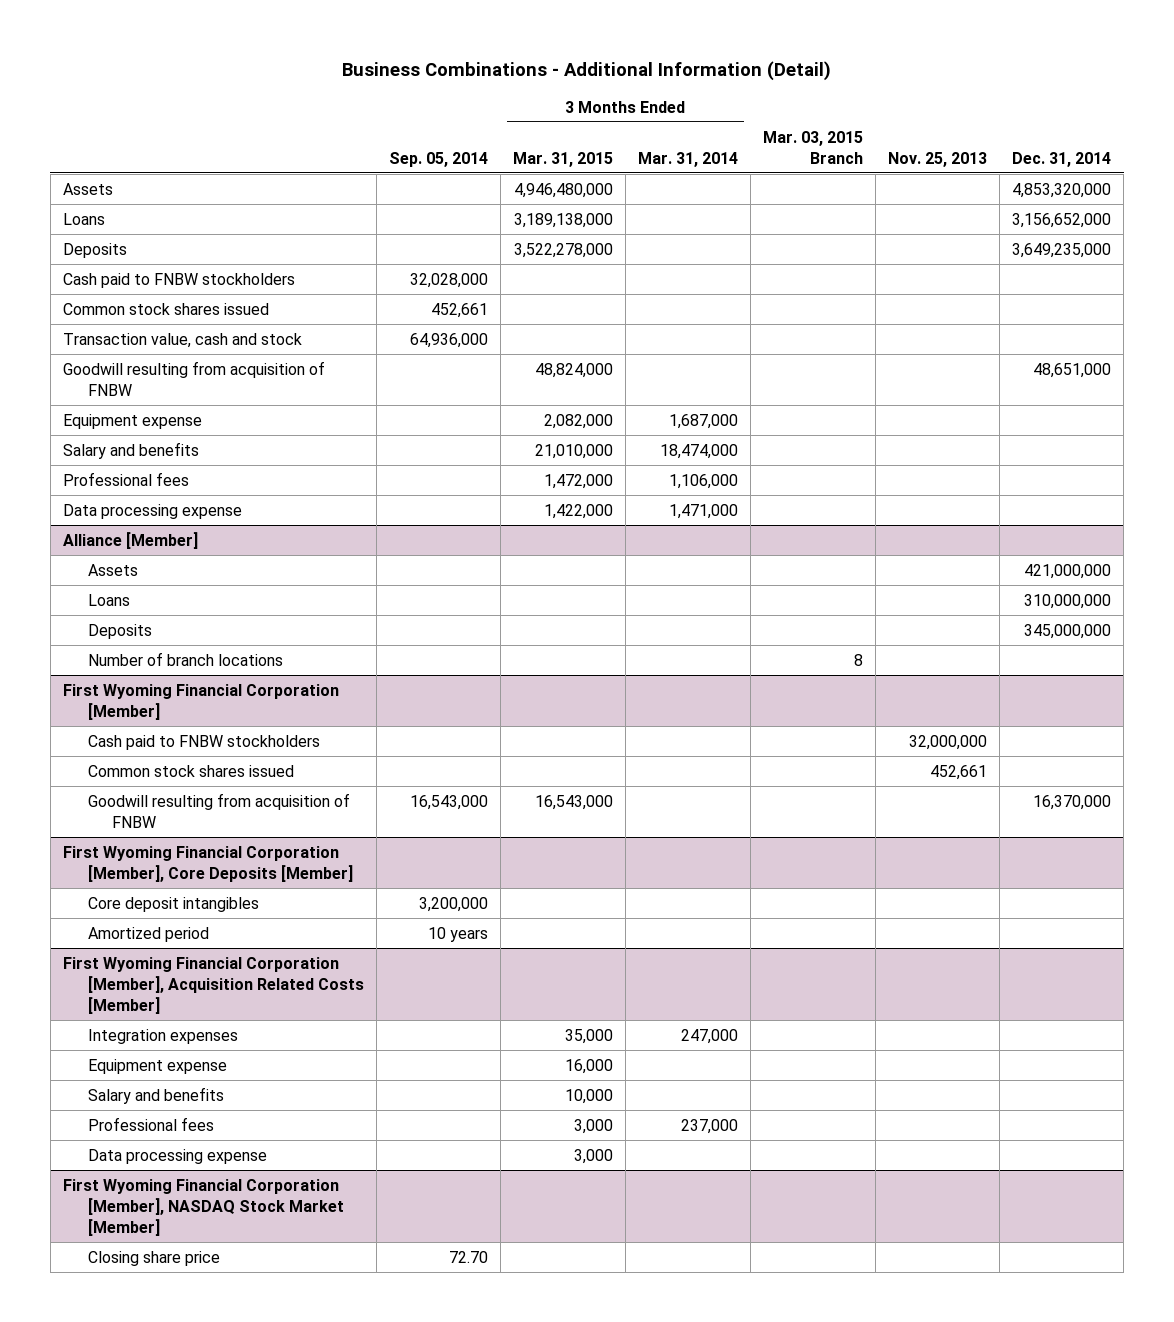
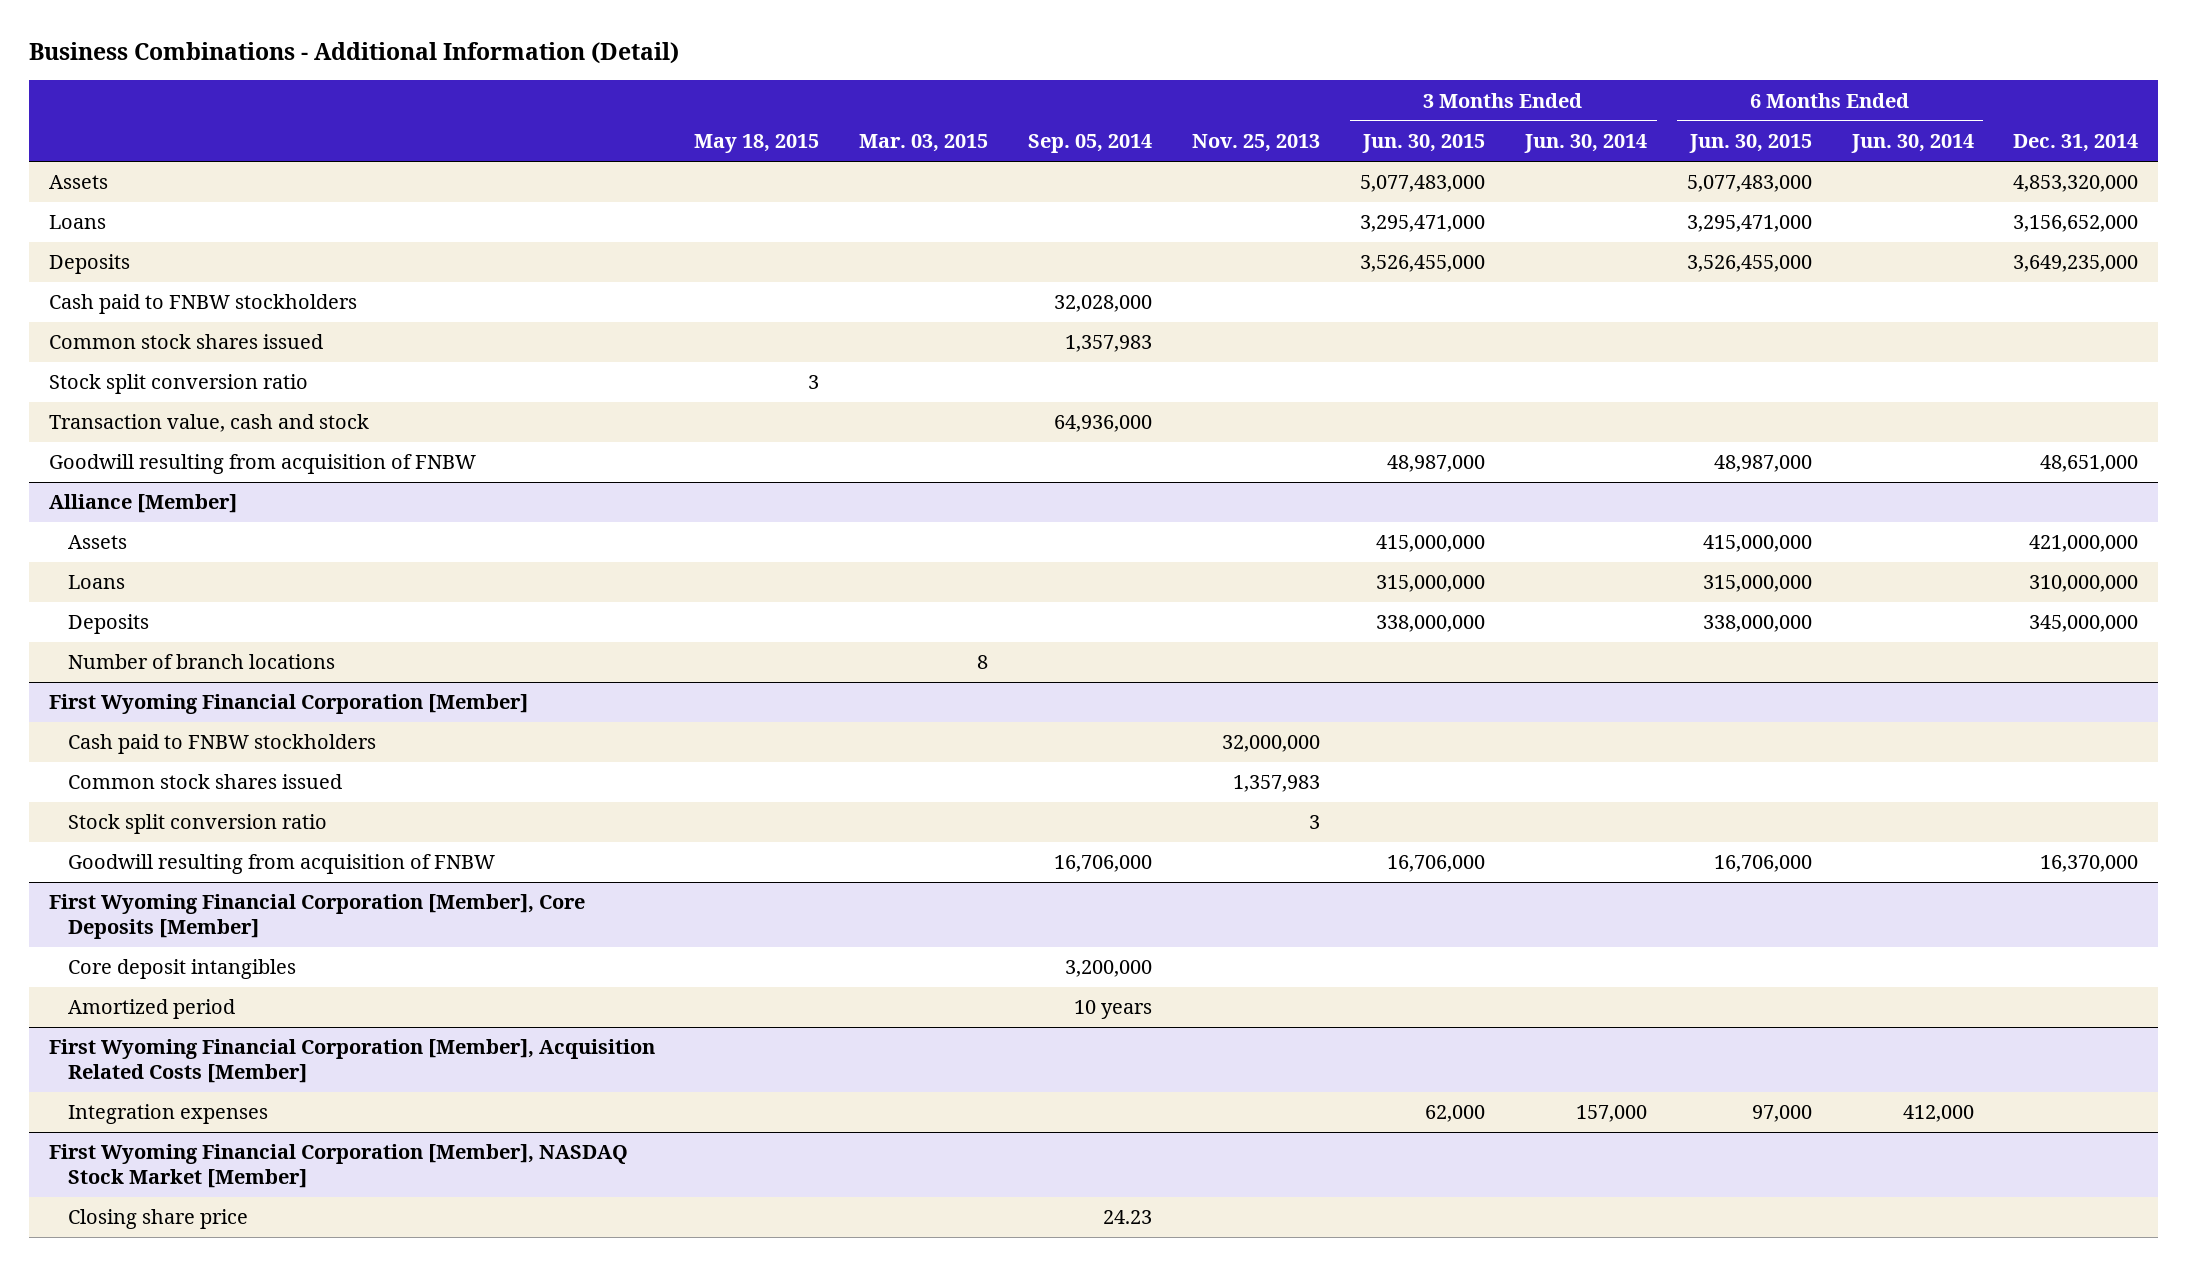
- | Sep. 05, 2014 | 3 Months Ended Mar. 31, 2015 | 3 Months Ended Mar. 31, 2014 | Mar. 03, 2015 Branch | Nov. 25, 2013 | Dec. 31, 2014
+ | May 18, 2015 | Mar. 03, 2015 | Sep. 05, 2014 | Nov. 25, 2013 | 3 Months Ended Jun. 30, 2015 | 3 Months Ended Jun. 30, 2014 | 6 Months Ended Jun. 30, 2015 | 6 Months Ended Jun. 30, 2014 | Dec. 31, 2014
- Common stock shares issued | 452,661 | | | | |
+ Common stock shares issued | | | 1,357,983 | | | | | |
+ Stock split conversion ratio | 3 | | | | | | | |
- Equipment expense | | 2,082,000 | 1,687,000 | | |
- Salary and benefits | | 21,010,000 | 18,474,000 | | |
- Professional fees | | 1,472,000 | 1,106,000 | | |
- Data processing expense | | 1,422,000 | 1,471,000 | | |
@ First Wyoming Financial Corporation [Member]
- Common stock shares issued | | | | | 452,661 |
- Goodwill resulting from acquisition of FNBW | 16,543,000 | 16,543,000 | | | | 16,370,000
+ Common stock shares issued | | | | 1,357,983 | | | | |
+ Stock split conversion ratio | | | | 3 | | | | |
+ Goodwill resulting from acquisition of FNBW | | | 16,706,000 | | 16,706,000 | | 16,706,000 | | 16,370,000
@ First Wyoming Financial Corporation [Member], Acquisition Related Costs [Member]
- Equipment expense | | 16,000 | | | |
- Salary and benefits | | 10,000 | | | |
- Professional fees | | 3,000 | 237,000 | | |
- Data processing expense | | 3,000 | | | |
@ First Wyoming Financial Corporation [Member], NASDAQ Stock Market [Member]
- Closing share price | 72.70 | | | | |
+ Closing share price | | | 24.23 | | | | | |

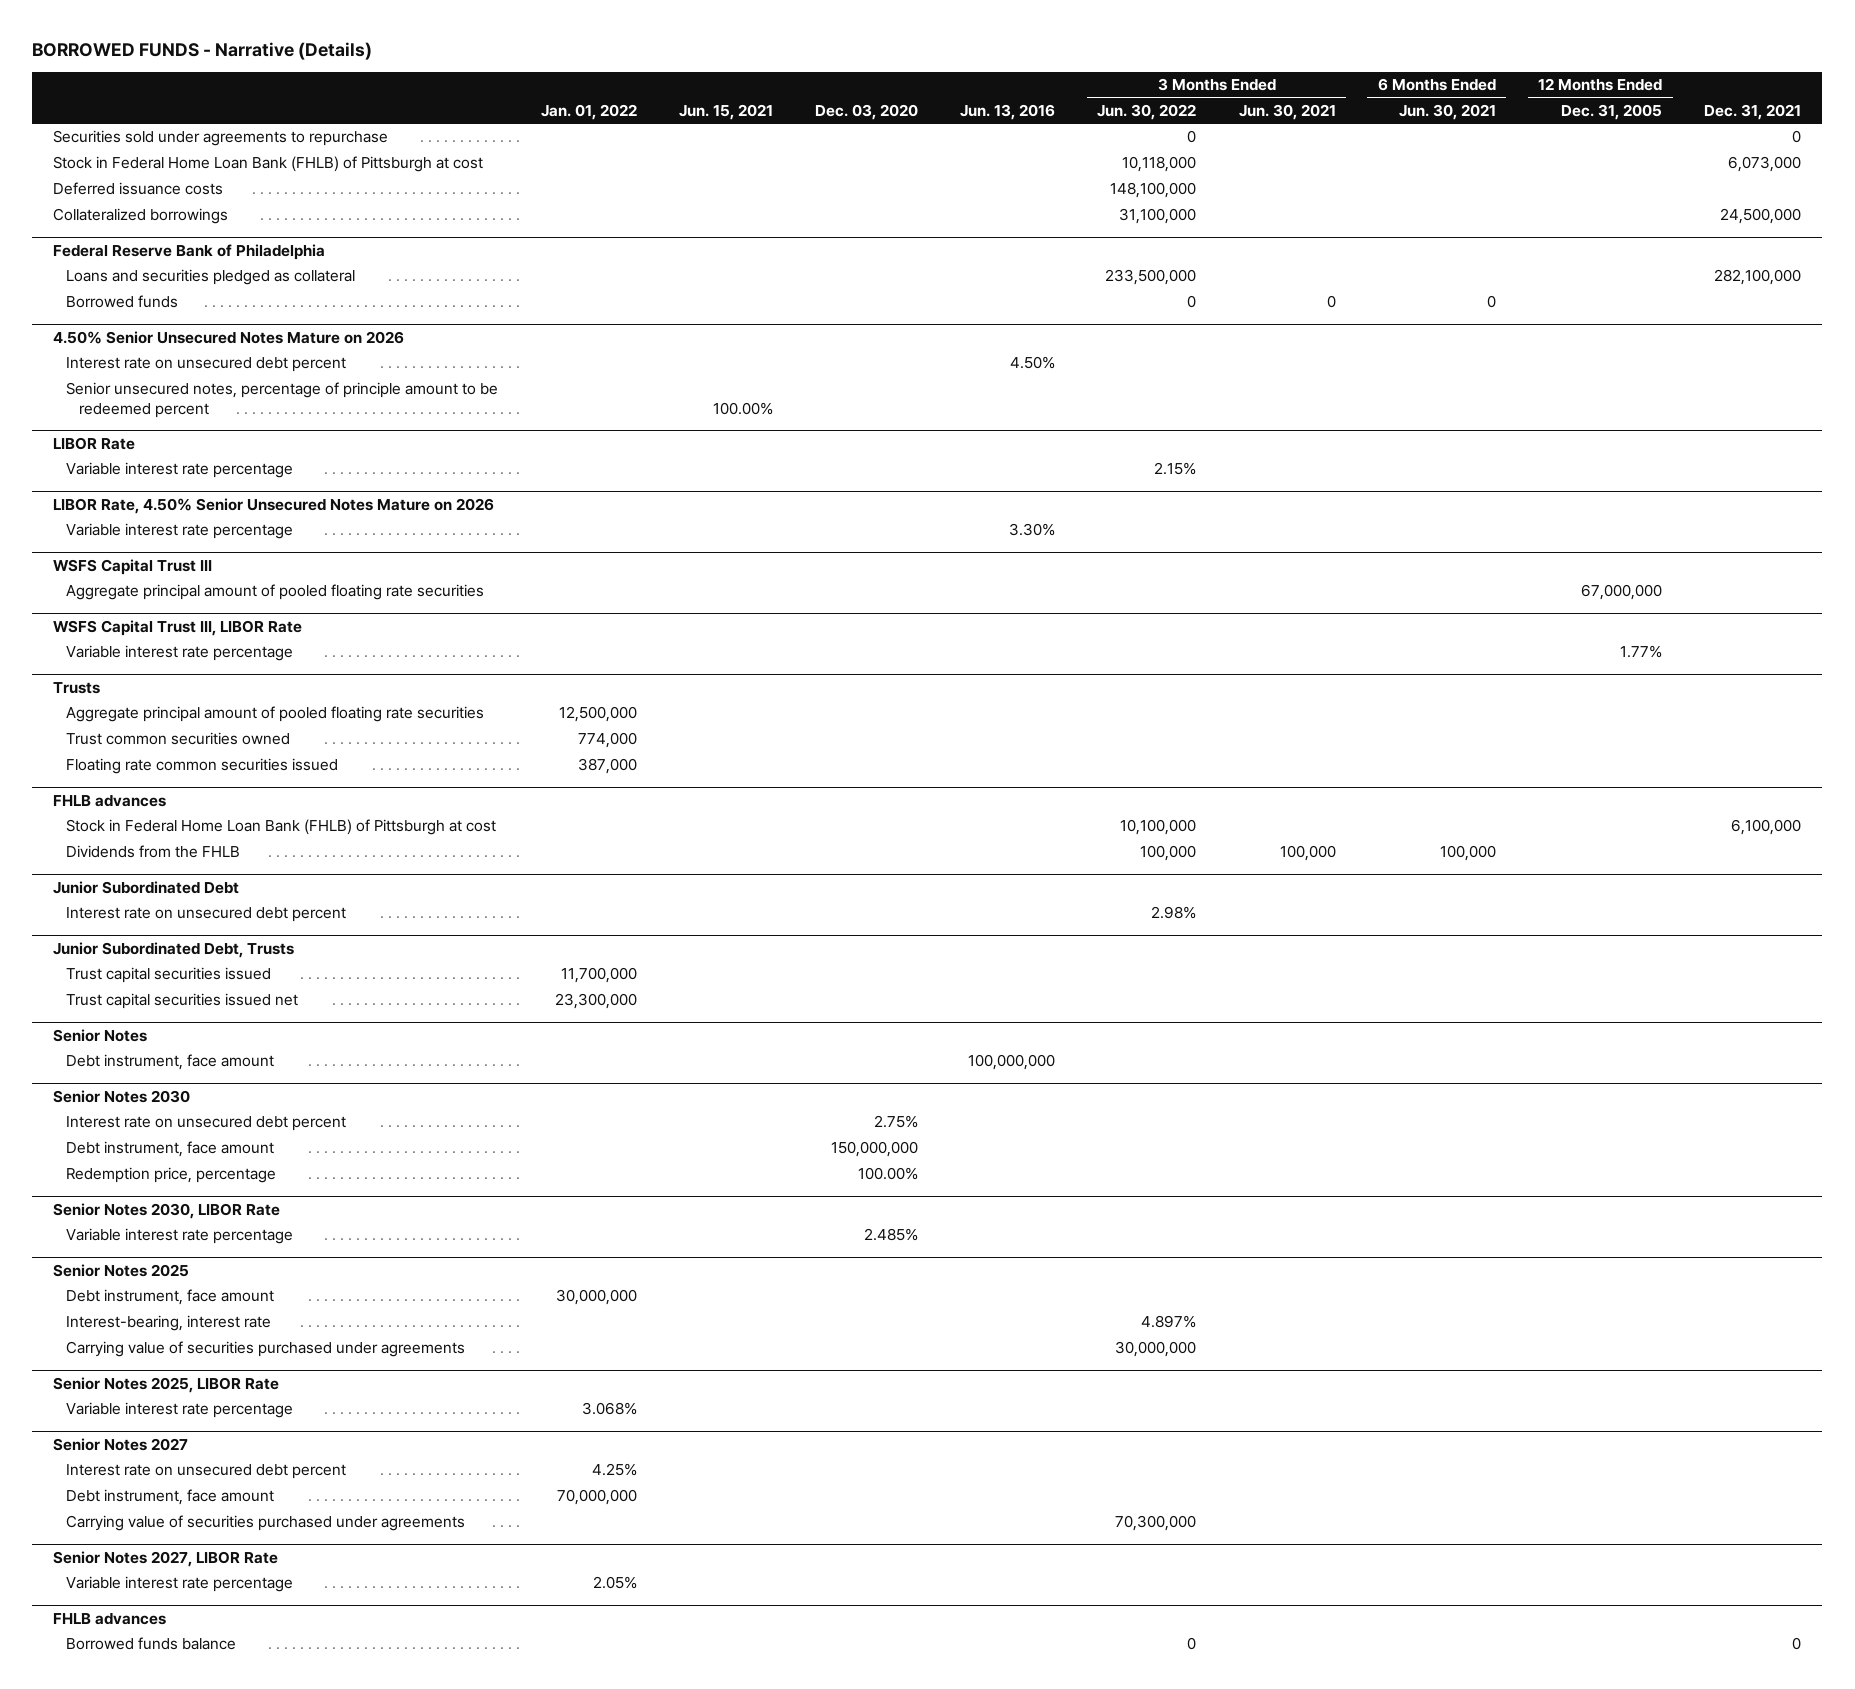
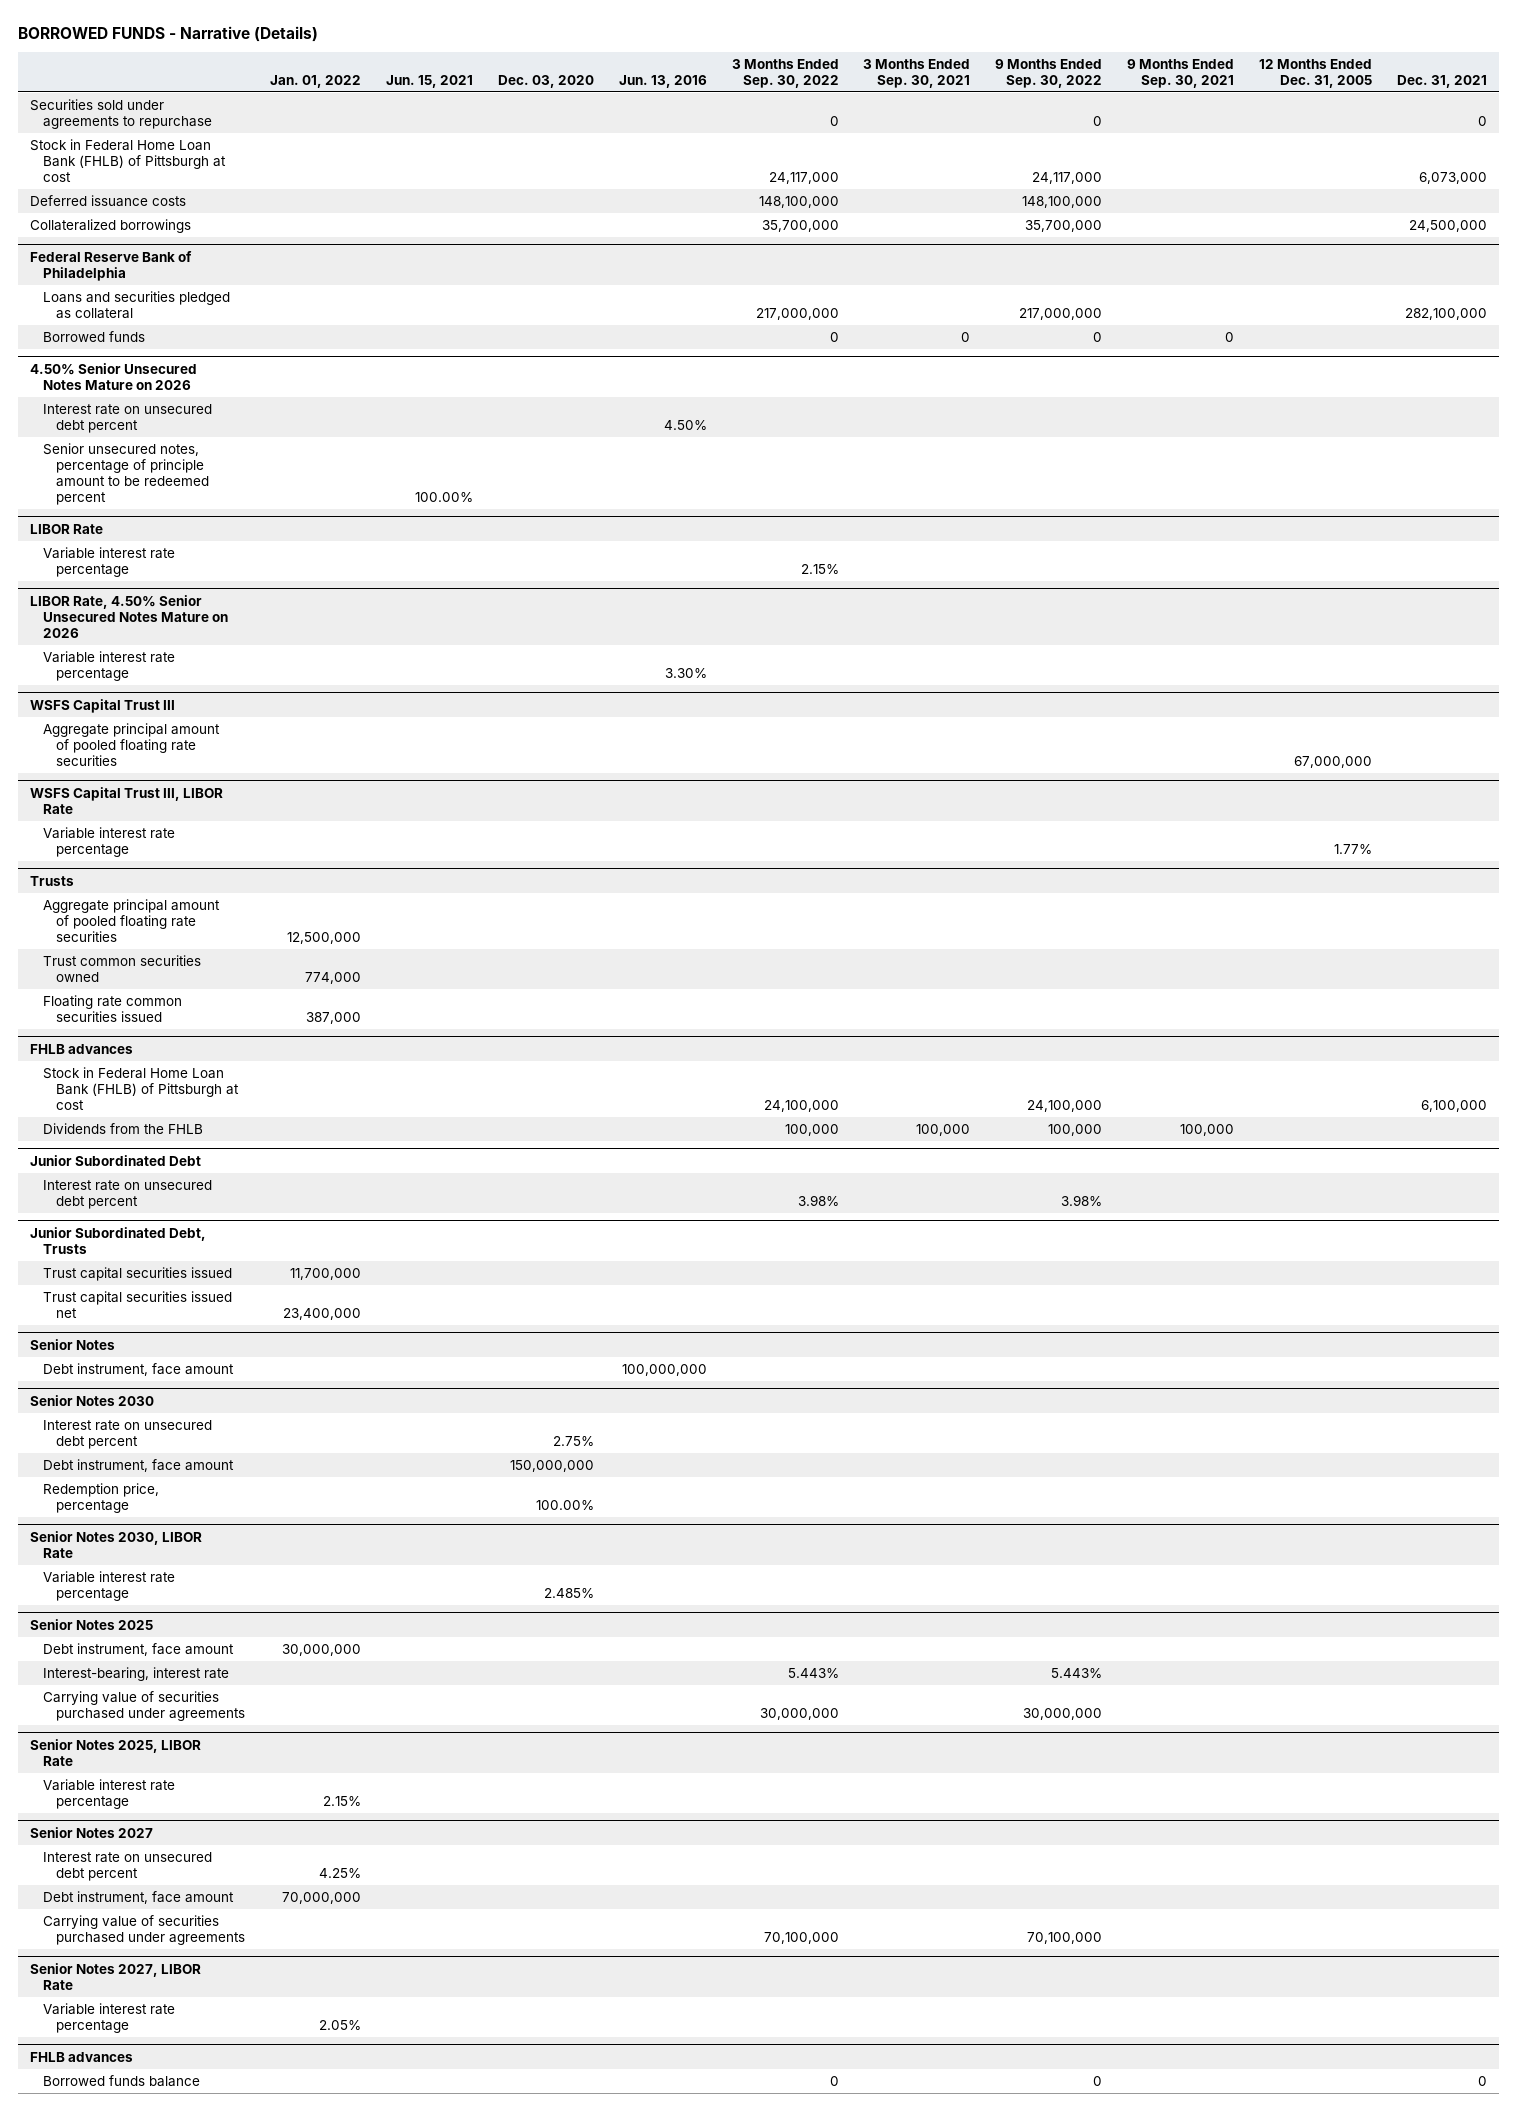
- | Jan. 01, 2022 | Jun. 15, 2021 | Dec. 03, 2020 | Jun. 13, 2016 | 3 Months Ended Jun. 30, 2022 | 3 Months Ended Jun. 30, 2021 | 6 Months Ended Jun. 30, 2021 | 12 Months Ended Dec. 31, 2005 | Dec. 31, 2021
+ | Jan. 01, 2022 | Jun. 15, 2021 | Dec. 03, 2020 | Jun. 13, 2016 | 3 Months Ended Sep. 30, 2022 | 3 Months Ended Sep. 30, 2021 | 9 Months Ended Sep. 30, 2022 | 9 Months Ended Sep. 30, 2021 | 12 Months Ended Dec. 31, 2005 | Dec. 31, 2021
@ Junior Subordinated Debt, Trusts
- Trust capital securities issued net | 23,300,000 | | | | | | | |
+ Trust capital securities issued net | 23,400,000 | | | | | | | | |
@ Senior Notes 2025, LIBOR Rate
- Variable interest rate percentage | 3.068% | | | | | | | |
+ Variable interest rate percentage | 2.15% | | | | | | | | |

